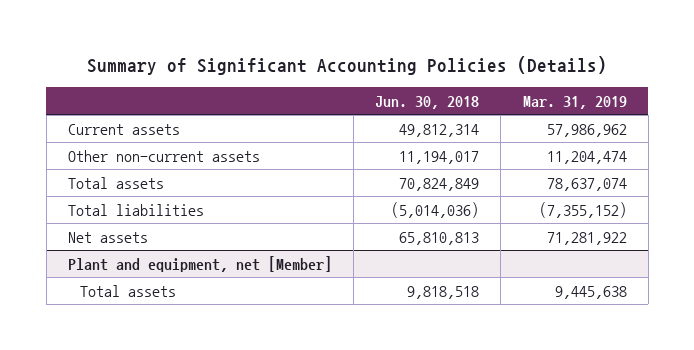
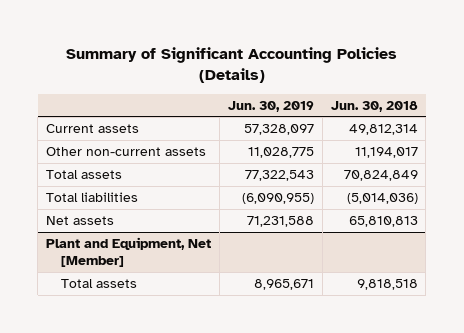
- | Jun. 30, 2018 | Mar. 31, 2019
+ | Jun. 30, 2019 | Jun. 30, 2018
- Plant and equipment, net [Member]
+ Plant and Equipment, Net [Member]

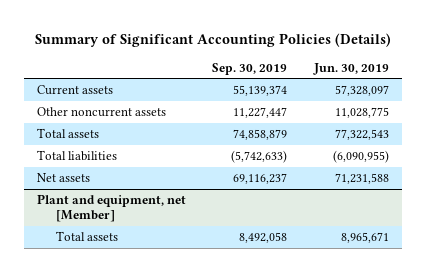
- | Jun. 30, 2019 | Jun. 30, 2018
+ | Sep. 30, 2019 | Jun. 30, 2019
- Other non-current assets | 11,028,775 | 11,194,017
+ Other noncurrent assets | 11,227,447 | 11,028,775
- Plant and Equipment, Net [Member]
+ Plant and equipment, net [Member]

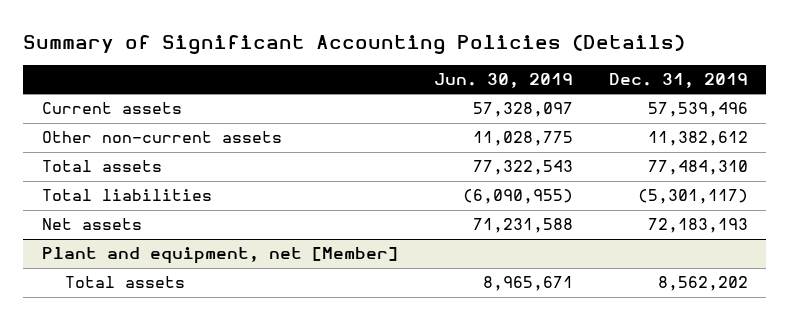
- | Sep. 30, 2019 | Jun. 30, 2019
+ | Jun. 30, 2019 | Dec. 31, 2019
- Other noncurrent assets | 11,227,447 | 11,028,775
+ Other non-current assets | 11,028,775 | 11,382,612

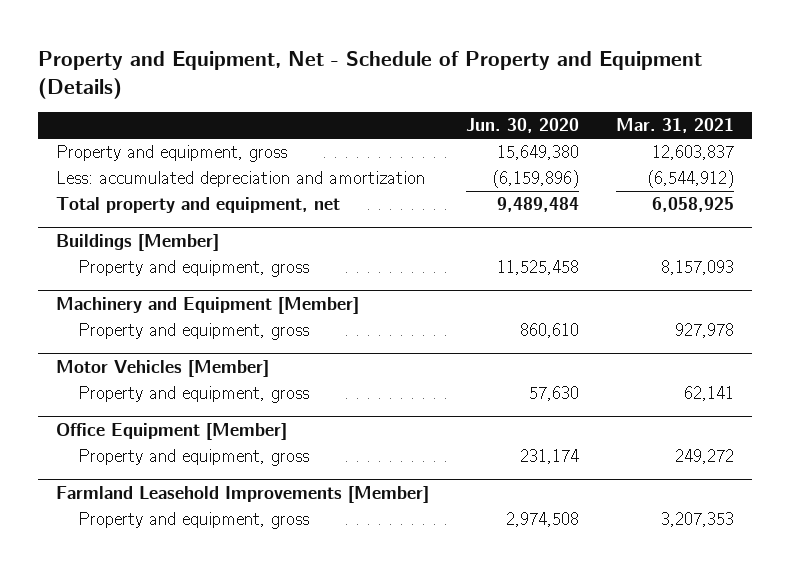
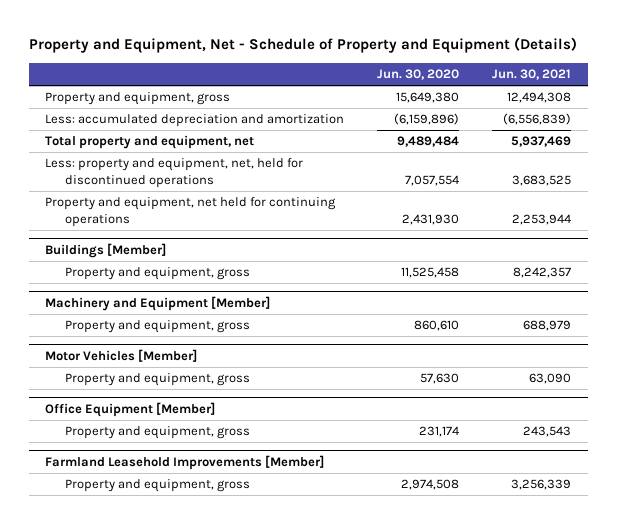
- | Jun. 30, 2020 | Mar. 31, 2021
+ | Jun. 30, 2020 | Jun. 30, 2021
+ Less: property and equipment, net, held for discontinued operations | 7,057,554 | 3,683,525
+ Property and equipment, net held for continuing operations | 2,431,930 | 2,253,944

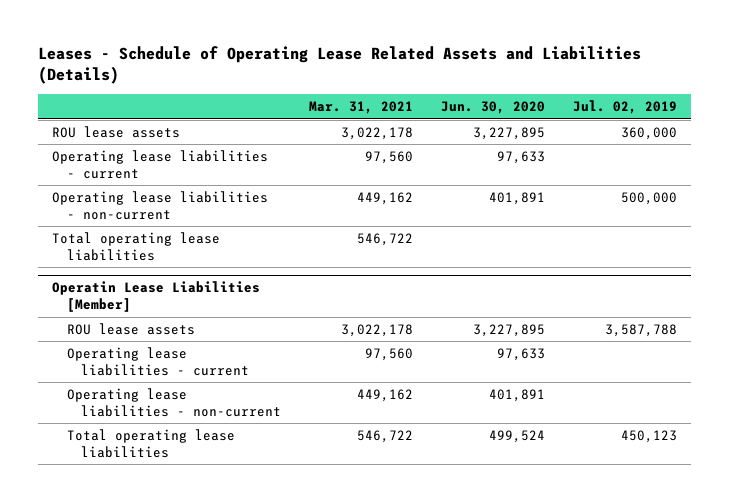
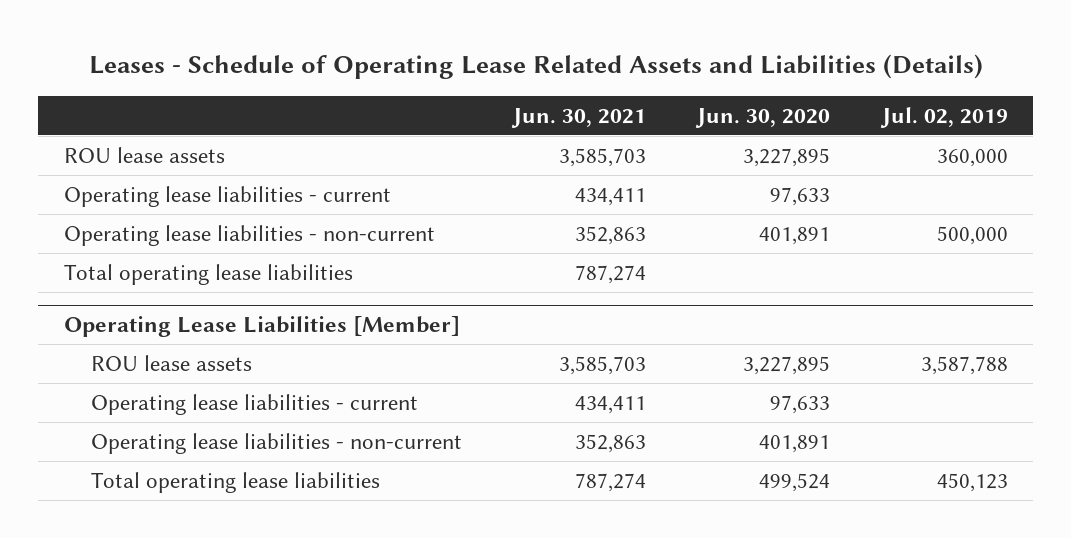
- | Mar. 31, 2021 | Jun. 30, 2020 | Jul. 02, 2019
+ | Jun. 30, 2021 | Jun. 30, 2020 | Jul. 02, 2019
- Operatin Lease Liabilities [Member]
+ Operating Lease Liabilities [Member]

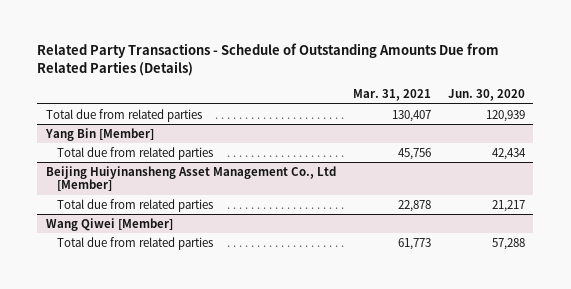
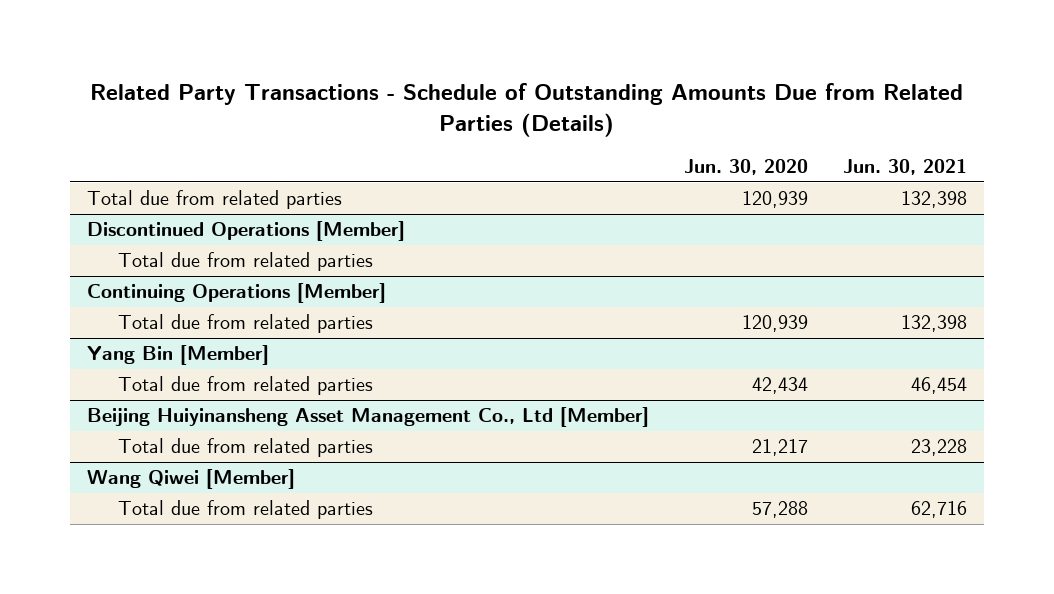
- | Mar. 31, 2021 | Jun. 30, 2020
+ | Jun. 30, 2020 | Jun. 30, 2021
+ Discontinued Operations [Member]
+ Total due from related parties
+ Continuing Operations [Member]
+ Total due from related parties | 120,939 | 132,398

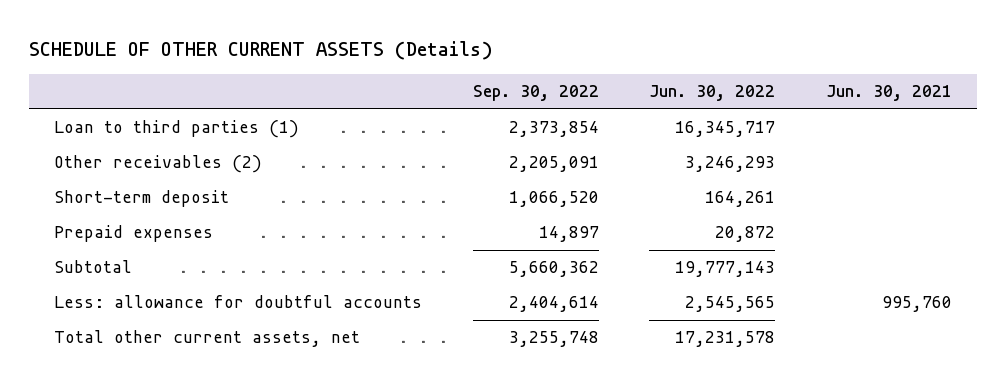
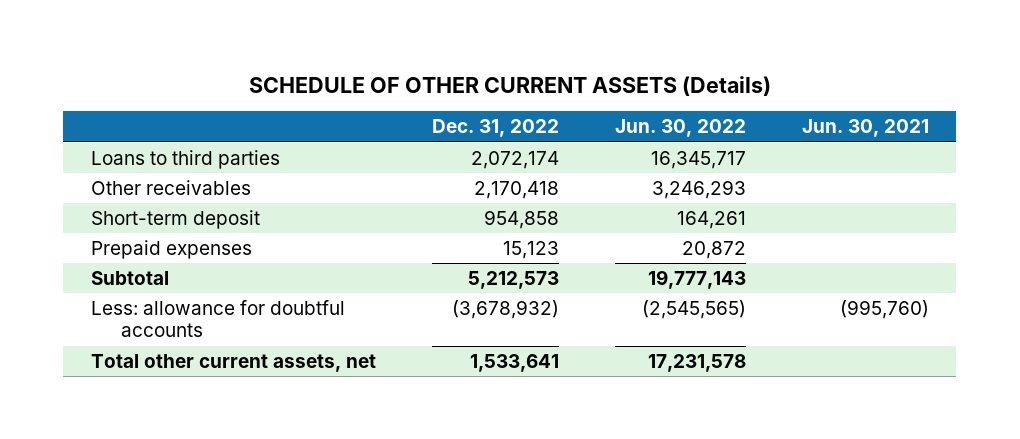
- | Sep. 30, 2022 | Jun. 30, 2022 | Jun. 30, 2021
+ | Dec. 31, 2022 | Jun. 30, 2022 | Jun. 30, 2021
- Loan to third parties (1) | 2,373,854 | 16,345,717 |
- Other receivables (2) | 2,205,091 | 3,246,293 |
+ Loans to third parties | 2,072,174 | 16,345,717 |
+ Other receivables | 2,170,418 | 3,246,293 |
- Less: allowance for doubtful accounts | 2,404,614 | 2,545,565 | 995,760
+ Less: allowance for doubtful accounts | (3,678,932) | (2,545,565) | (995,760)

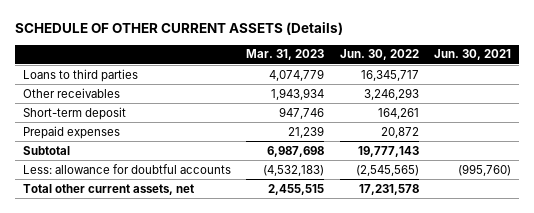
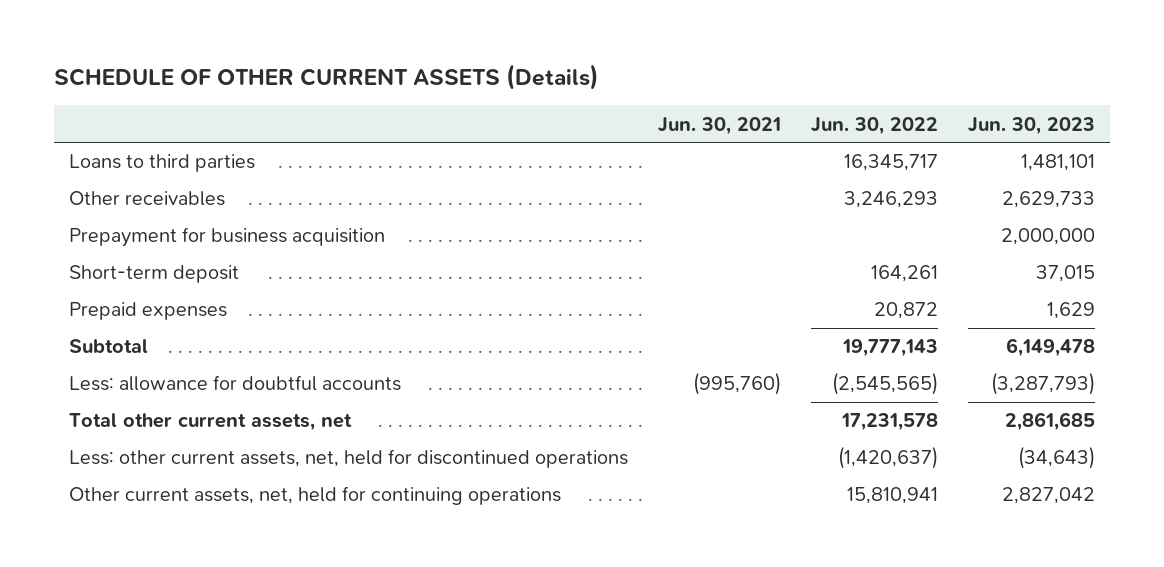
- | Mar. 31, 2023 | Jun. 30, 2022 | Jun. 30, 2021
+ | Jun. 30, 2021 | Jun. 30, 2022 | Jun. 30, 2023
+ Prepayment for business acquisition | | | 2,000,000
+ Less: other current assets, net, held for discontinued operations | | (1,420,637) | (34,643)
+ Other current assets, net, held for continuing operations | | 15,810,941 | 2,827,042

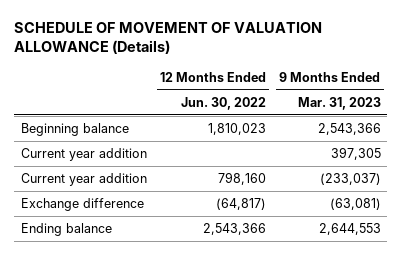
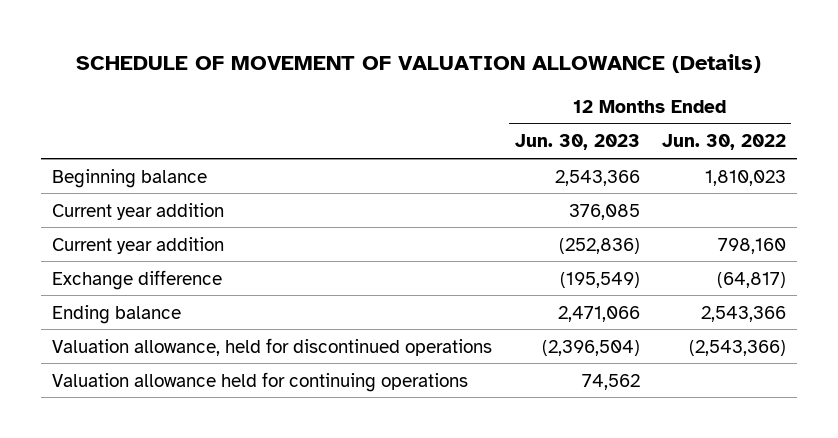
- | 12 Months Ended Jun. 30, 2022 | 9 Months Ended Mar. 31, 2023
+ | 12 Months Ended Jun. 30, 2023 | 12 Months Ended Jun. 30, 2022
+ Valuation allowance, held for discontinued operations | (2,396,504) | (2,543,366)
+ Valuation allowance held for continuing operations | 74,562 |

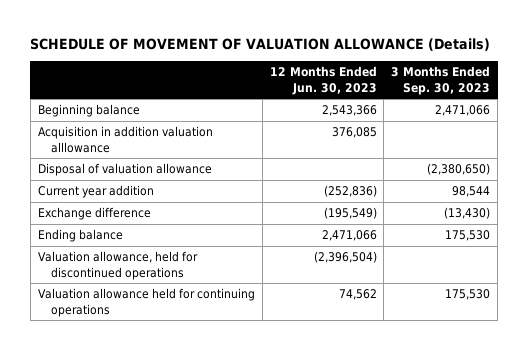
- | 12 Months Ended Jun. 30, 2023 | 12 Months Ended Jun. 30, 2022
+ | 12 Months Ended Jun. 30, 2023 | 3 Months Ended Sep. 30, 2023
- Current year addition | 376,085 |
+ Acquisition in addition valuation alllowance | 376,085 |
+ Disposal of valuation allowance | | (2,380,650)

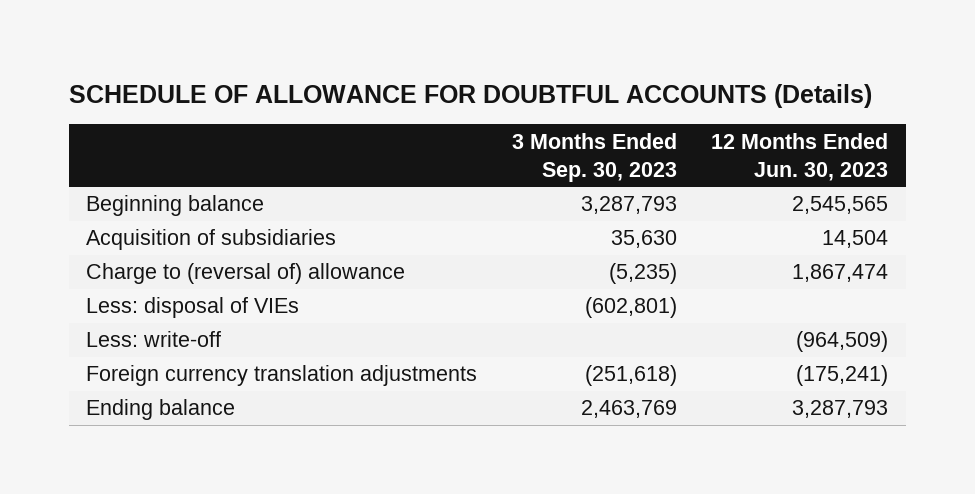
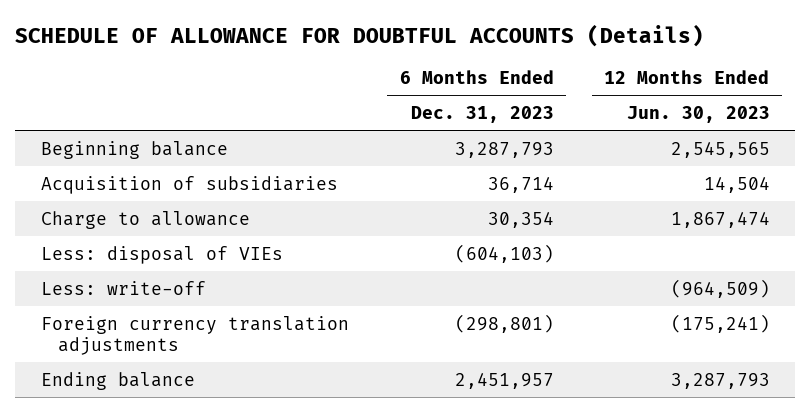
- | 3 Months Ended Sep. 30, 2023 | 12 Months Ended Jun. 30, 2023
+ | 6 Months Ended Dec. 31, 2023 | 12 Months Ended Jun. 30, 2023
- Charge to (reversal of) allowance | (5,235) | 1,867,474
+ Charge to allowance | 30,354 | 1,867,474

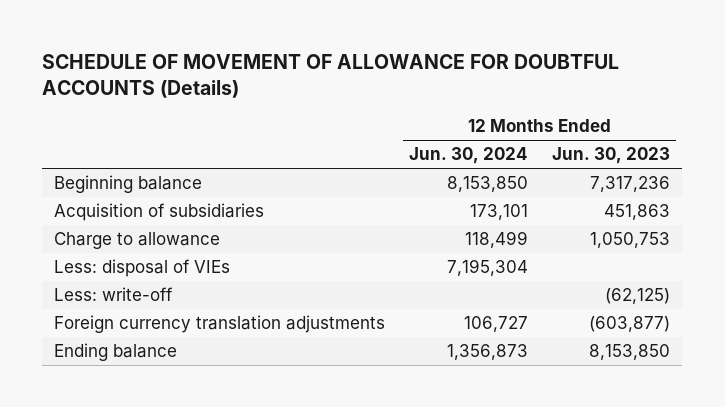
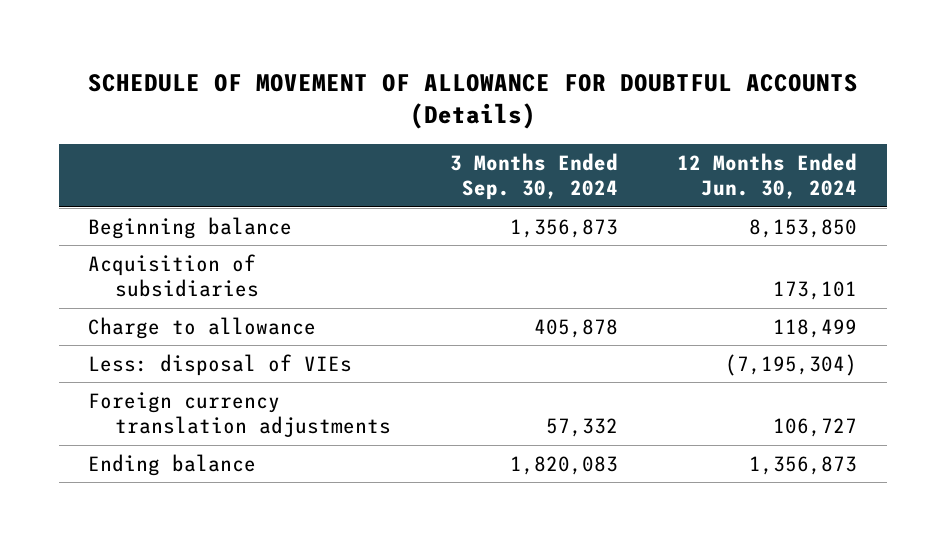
- | 12 Months Ended Jun. 30, 2024 | 12 Months Ended Jun. 30, 2023
+ | 3 Months Ended Sep. 30, 2024 | 12 Months Ended Jun. 30, 2024
- Less: disposal of VIEs | 7,195,304 |
- Less: write-off | | (62,125)
+ Less: disposal of VIEs | | (7,195,304)

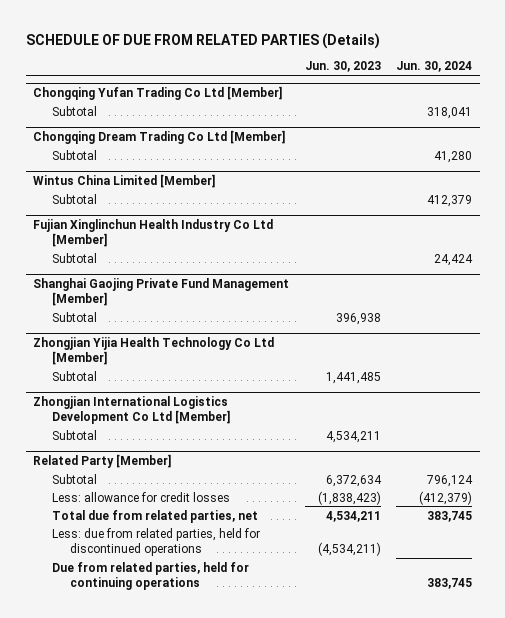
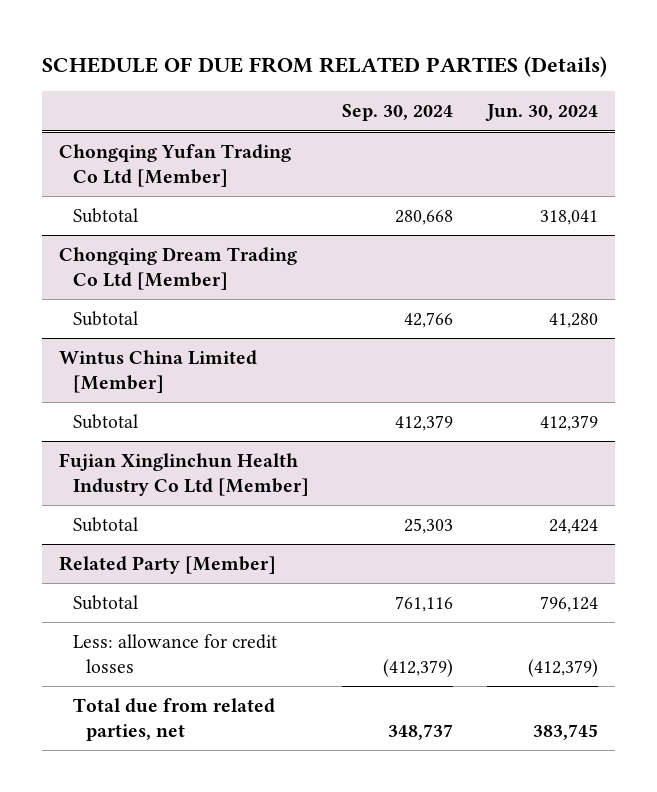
- | Jun. 30, 2023 | Jun. 30, 2024
+ | Sep. 30, 2024 | Jun. 30, 2024
- Shanghai Gaojing Private Fund Management [Member]
- Subtotal | 396,938 |
- Zhongjian Yijia Health Technology Co Ltd [Member]
- Subtotal | 1,441,485 |
- Zhongjian International Logistics Development Co Ltd [Member]
- Subtotal | 4,534,211 |
@ Related Party [Member]
- Less: due from related parties, held for discontinued operations | (4,534,211) |
- Due from related parties, held for continuing operations | | 383,745

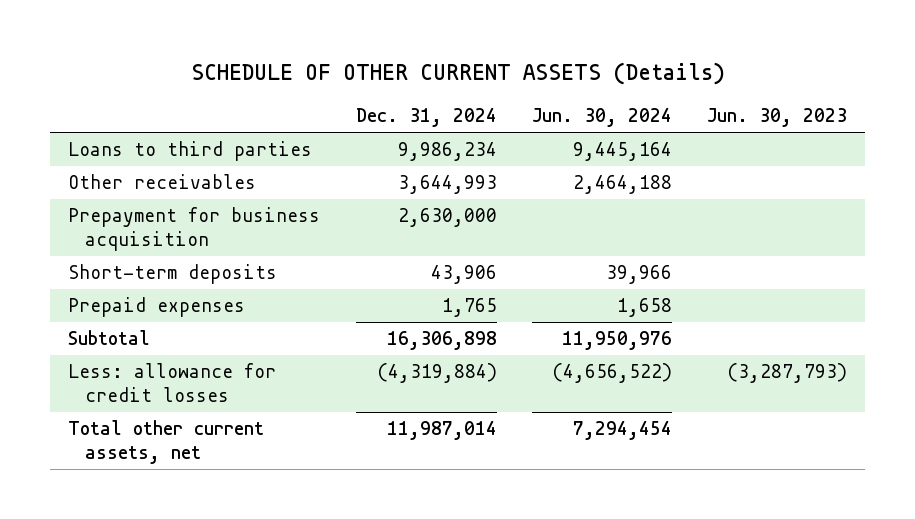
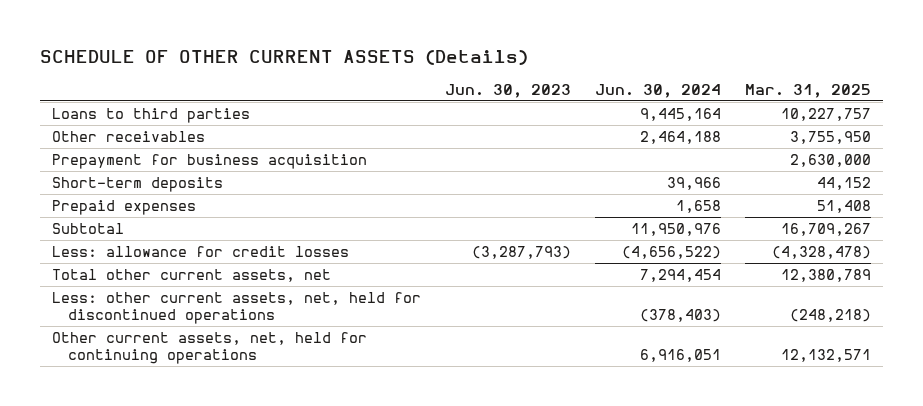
- | Dec. 31, 2024 | Jun. 30, 2024 | Jun. 30, 2023
+ | Jun. 30, 2023 | Jun. 30, 2024 | Mar. 31, 2025
+ Less: other current assets, net, held for discontinued operations | | (378,403) | (248,218)
+ Other current assets, net, held for continuing operations | | 6,916,051 | 12,132,571

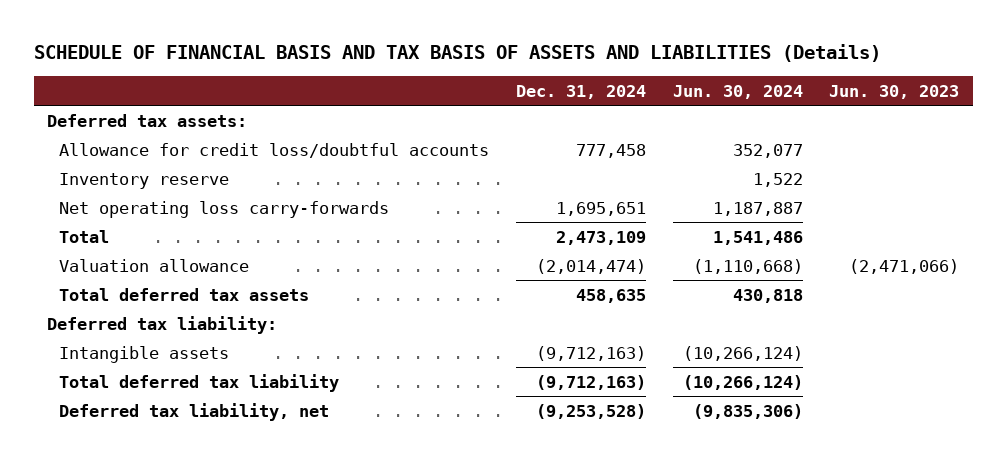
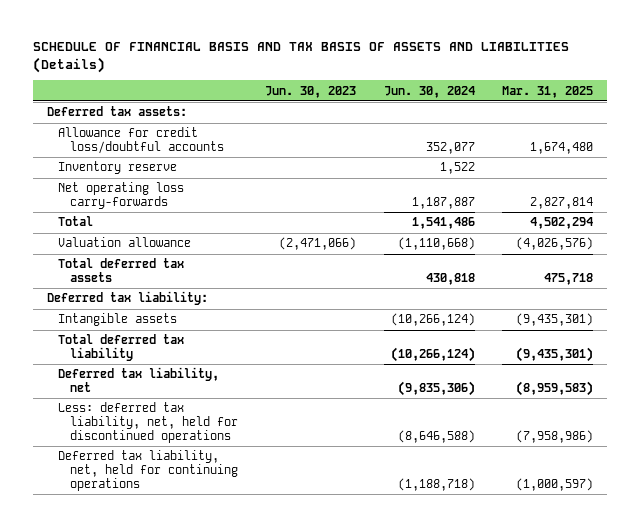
- | Dec. 31, 2024 | Jun. 30, 2024 | Jun. 30, 2023
+ | Jun. 30, 2023 | Jun. 30, 2024 | Mar. 31, 2025
+ Less: deferred tax liability, net, held for discontinued operations | | (8,646,588) | (7,958,986)
+ Deferred tax liability, net, held for continuing operations | | (1,188,718) | (1,000,597)

